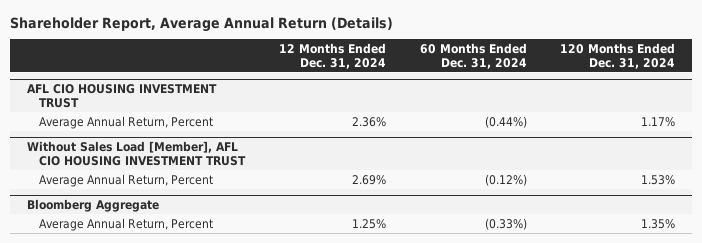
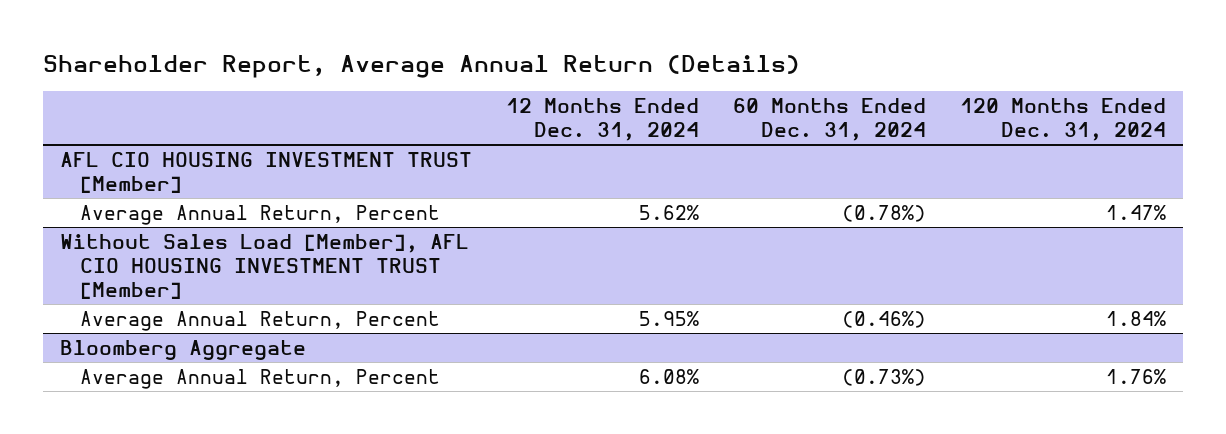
- AFL CIO HOUSING INVESTMENT TRUST
- Average Annual Return, Percent | 2.36% | (0.44%) | 1.17%
- Without Sales Load [Member], AFL CIO HOUSING INVESTMENT TRUST
- Average Annual Return, Percent | 2.69% | (0.12%) | 1.53%
+ AFL CIO HOUSING INVESTMENT TRUST [Member]
+ Average Annual Return, Percent | 5.62% | (0.78%) | 1.47%
+ Without Sales Load [Member], AFL CIO HOUSING INVESTMENT TRUST [Member]
+ Average Annual Return, Percent | 5.95% | (0.46%) | 1.84%
@ Bloomberg Aggregate
- Average Annual Return, Percent | 1.25% | (0.33%) | 1.35%
+ Average Annual Return, Percent | 6.08% | (0.73%) | 1.76%

